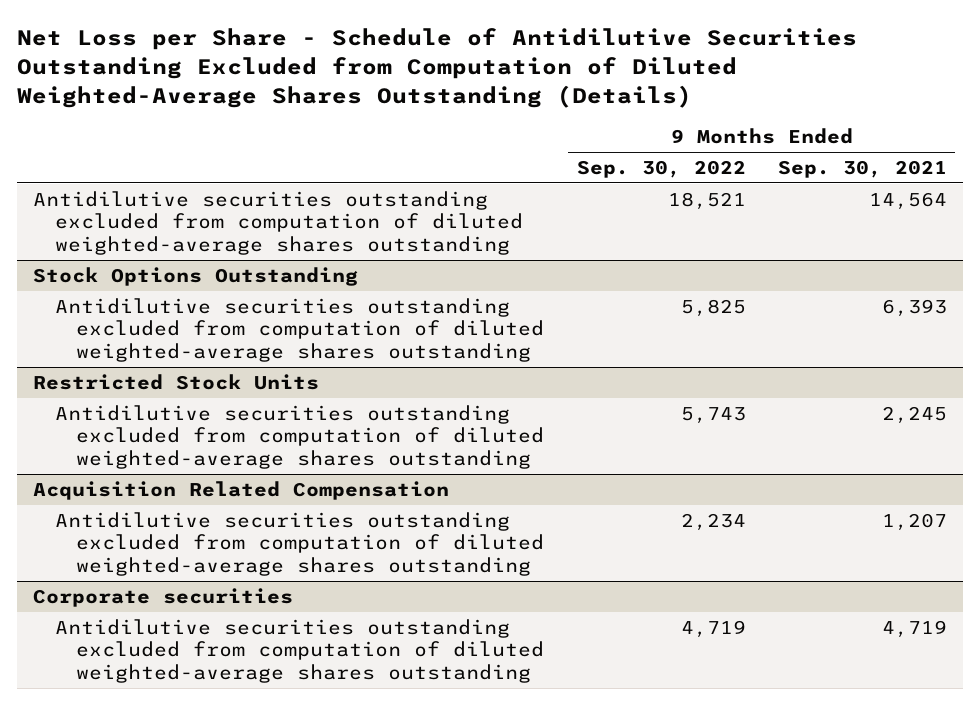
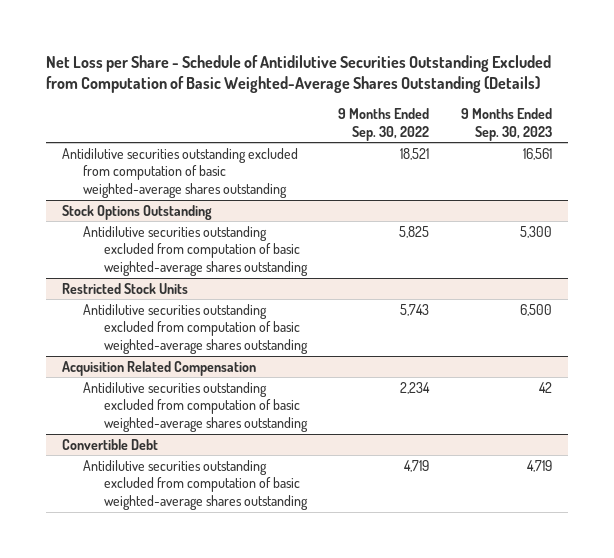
- Net Loss per Share - Schedule of Antidilutive Securities Outstanding Excluded from Computation of Diluted Weighted-Average Shares Outstanding (Details)
+ Net Loss per Share - Schedule of Antidilutive Securities Outstanding Excluded from Computation of Basic Weighted-Average Shares Outstanding (Details)
- | 9 Months Ended Sep. 30, 2022 | 9 Months Ended Sep. 30, 2021
+ | 9 Months Ended Sep. 30, 2022 | 9 Months Ended Sep. 30, 2023
- Antidilutive securities outstanding excluded from computation of diluted weighted-average shares outstanding | 18,521 | 14,564
+ Antidilutive securities outstanding excluded from computation of basic weighted-average shares outstanding | 18,521 | 16,561
@ Stock Options Outstanding
- Antidilutive securities outstanding excluded from computation of diluted weighted-average shares outstanding | 5,825 | 6,393
+ Antidilutive securities outstanding excluded from computation of basic weighted-average shares outstanding | 5,825 | 5,300
@ Restricted Stock Units
- Antidilutive securities outstanding excluded from computation of diluted weighted-average shares outstanding | 5,743 | 2,245
+ Antidilutive securities outstanding excluded from computation of basic weighted-average shares outstanding | 5,743 | 6,500
@ Acquisition Related Compensation
- Antidilutive securities outstanding excluded from computation of diluted weighted-average shares outstanding | 2,234 | 1,207
- Corporate securities
- Antidilutive securities outstanding excluded from computation of diluted weighted-average shares outstanding | 4,719 | 4,719
@ Acquisition Related Compensation
+ Antidilutive securities outstanding excluded from computation of basic weighted-average shares outstanding | 2,234 | 42
+ Convertible Debt
+ Antidilutive securities outstanding excluded from computation of basic weighted-average shares outstanding | 4,719 | 4,719

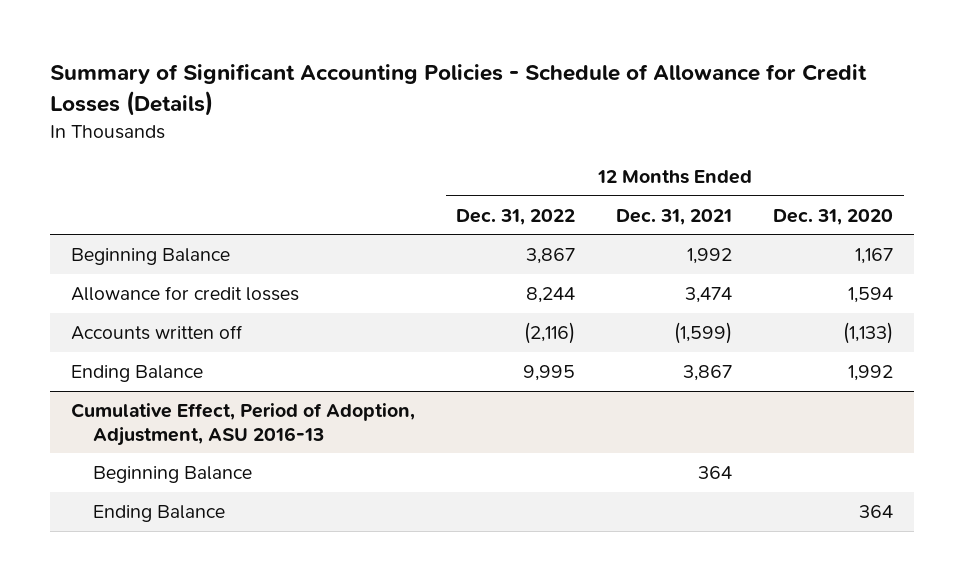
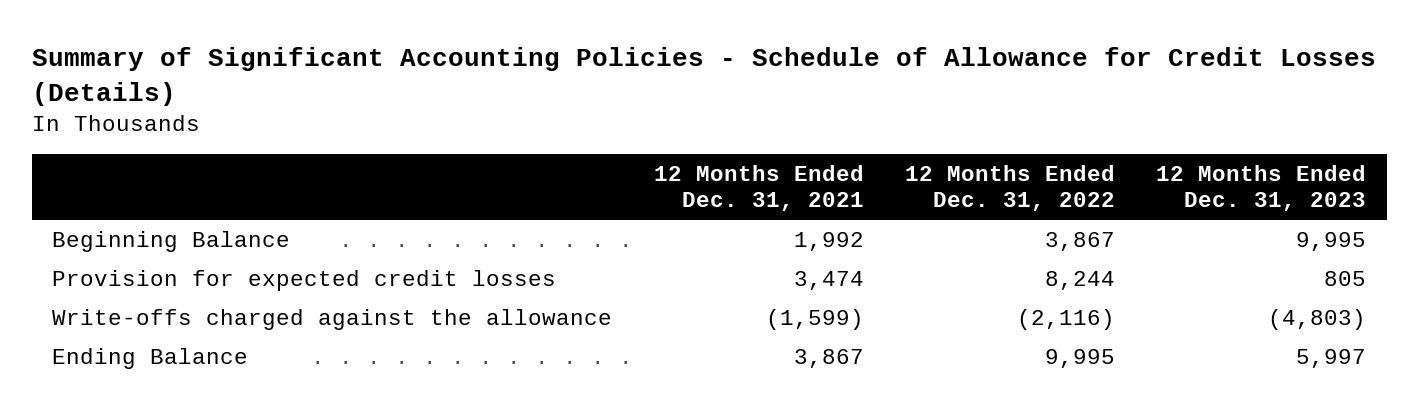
- | 12 Months Ended Dec. 31, 2022 | 12 Months Ended Dec. 31, 2021 | 12 Months Ended Dec. 31, 2020
+ | 12 Months Ended Dec. 31, 2021 | 12 Months Ended Dec. 31, 2022 | 12 Months Ended Dec. 31, 2023
- Allowance for credit losses | 8,244 | 3,474 | 1,594
- Accounts written off | (2,116) | (1,599) | (1,133)
+ Provision for expected credit losses | 3,474 | 8,244 | 805
+ Write-offs charged against the allowance | (1,599) | (2,116) | (4,803)
- Cumulative Effect, Period of Adoption, Adjustment, ASU 2016-13
- Beginning Balance | | 364 |
- Ending Balance | | | 364

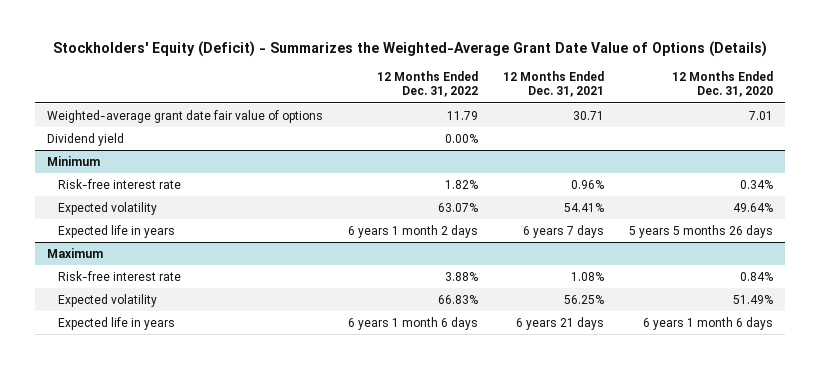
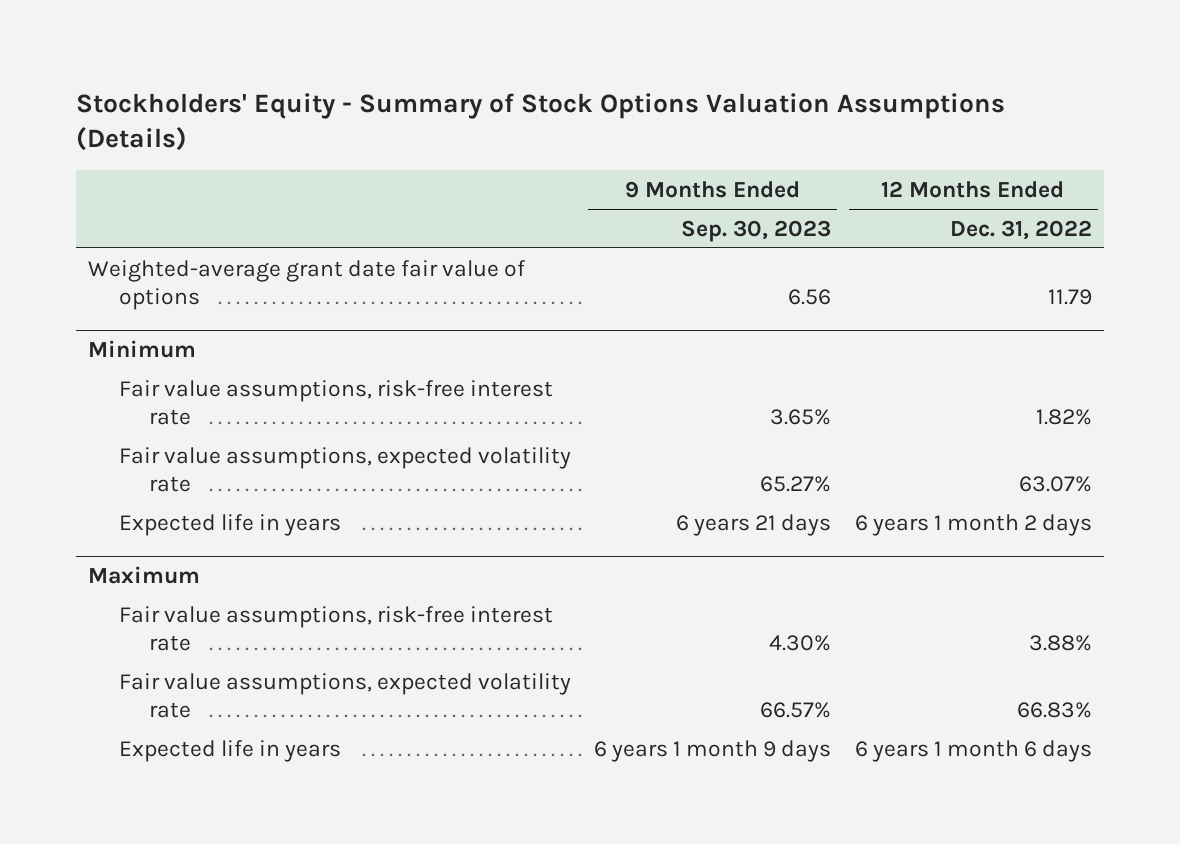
- Stockholders' Equity (Deficit) - Summarizes the Weighted-Average Grant Date Value of Options (Details)
+ Stockholders' Equity - Summary of Stock Options Valuation Assumptions (Details)
- | 12 Months Ended Dec. 31, 2022 | 12 Months Ended Dec. 31, 2021 | 12 Months Ended Dec. 31, 2020
+ | 9 Months Ended Sep. 30, 2023 | 12 Months Ended Dec. 31, 2022
- Dividend yield | 0.00% | |
@ Minimum
- Risk-free interest rate | 1.82% | 0.96% | 0.34%
- Expected volatility | 63.07% | 54.41% | 49.64%
+ Fair value assumptions, risk-free interest rate | 3.65% | 1.82%
+ Fair value assumptions, expected volatility rate | 65.27% | 63.07%
@ Maximum
- Risk-free interest rate | 3.88% | 1.08% | 0.84%
- Expected volatility | 66.83% | 56.25% | 51.49%
+ Fair value assumptions, risk-free interest rate | 4.30% | 3.88%
+ Fair value assumptions, expected volatility rate | 66.57% | 66.83%

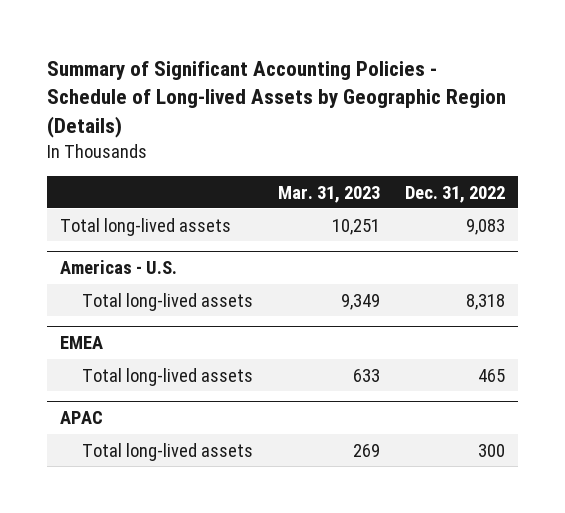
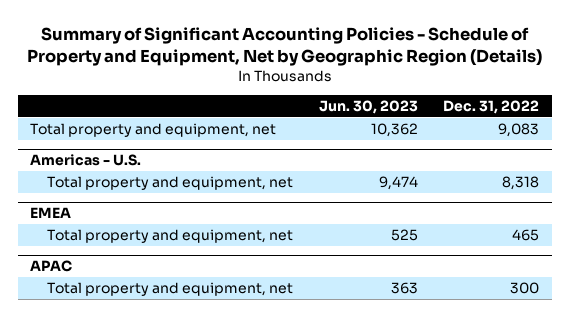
- Summary of Significant Accounting Policies - Schedule of Long-lived Assets by Geographic Region (Details)
+ Summary of Significant Accounting Policies - Schedule of Property and Equipment, Net by Geographic Region (Details)
- | Mar. 31, 2023 | Dec. 31, 2022
+ | Jun. 30, 2023 | Dec. 31, 2022
- Total long-lived assets | 10,251 | 9,083
+ Total property and equipment, net | 10,362 | 9,083
@ Americas - U.S.
- Total long-lived assets | 9,349 | 8,318
+ Total property and equipment, net | 9,474 | 8,318
@ EMEA
- Total long-lived assets | 633 | 465
+ Total property and equipment, net | 525 | 465
@ APAC
- Total long-lived assets | 269 | 300
+ Total property and equipment, net | 363 | 300

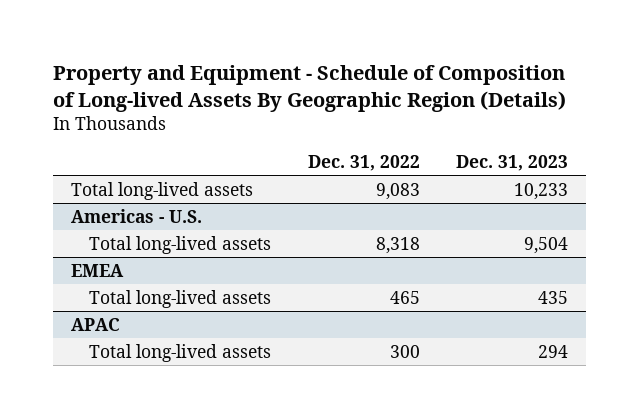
- Summary of Significant Accounting Policies - Schedule of Property and Equipment, Net by Geographic Region (Details)
+ Property and Equipment - Schedule of Composition of Long-lived Assets By Geographic Region (Details)
- | Jun. 30, 2023 | Dec. 31, 2022
+ | Dec. 31, 2022 | Dec. 31, 2023
- Total property and equipment, net | 10,362 | 9,083
+ Total long-lived assets | 9,083 | 10,233
@ Americas - U.S.
- Total property and equipment, net | 9,474 | 8,318
+ Total long-lived assets | 8,318 | 9,504
@ EMEA
- Total property and equipment, net | 525 | 465
+ Total long-lived assets | 465 | 435
@ APAC
- Total property and equipment, net | 363 | 300
+ Total long-lived assets | 300 | 294

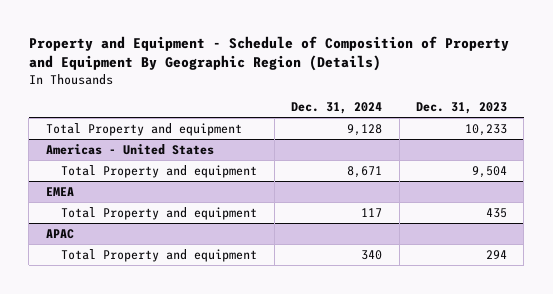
- Property and Equipment - Schedule of Composition of Long-lived Assets By Geographic Region (Details)
+ Property and Equipment - Schedule of Composition of Property and Equipment By Geographic Region (Details)
- | Dec. 31, 2022 | Dec. 31, 2023
+ | Dec. 31, 2024 | Dec. 31, 2023
- Total long-lived assets | 9,083 | 10,233
- Americas - U.S.
- Total long-lived assets | 8,318 | 9,504
+ Total Property and equipment | 9,128 | 10,233
+ Americas - United States
+ Total Property and equipment | 8,671 | 9,504
@ EMEA
- Total long-lived assets | 465 | 435
+ Total Property and equipment | 117 | 435
@ APAC
- Total long-lived assets | 300 | 294
+ Total Property and equipment | 340 | 294

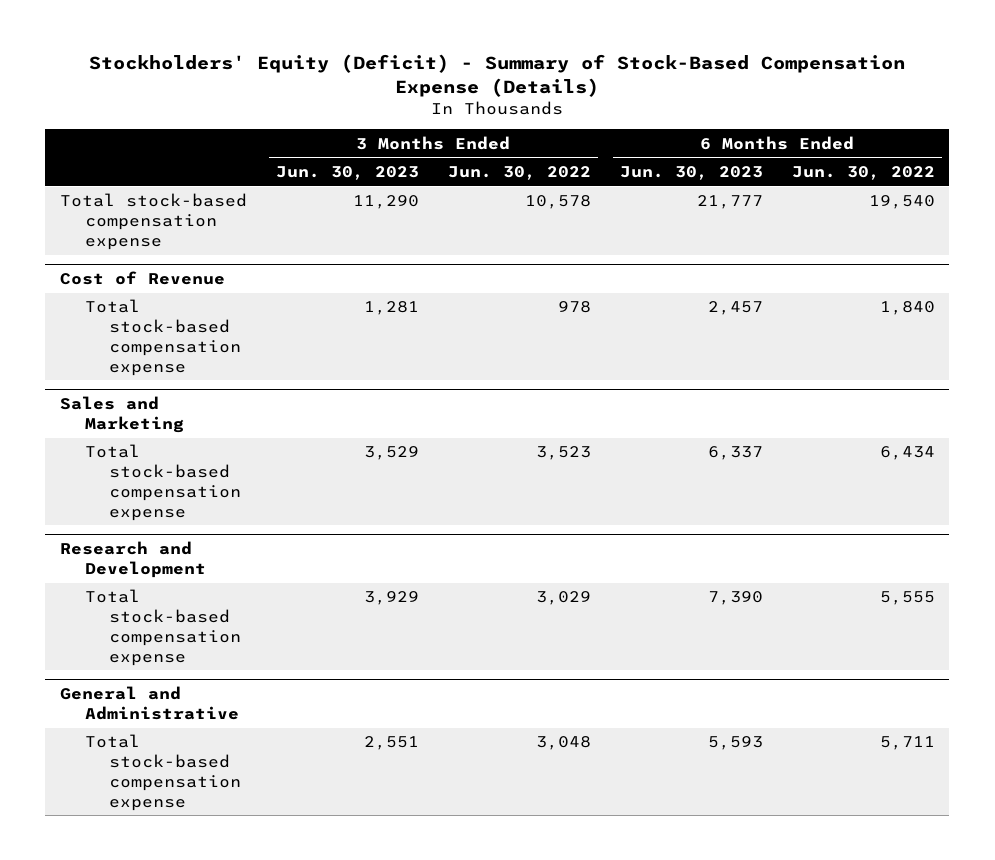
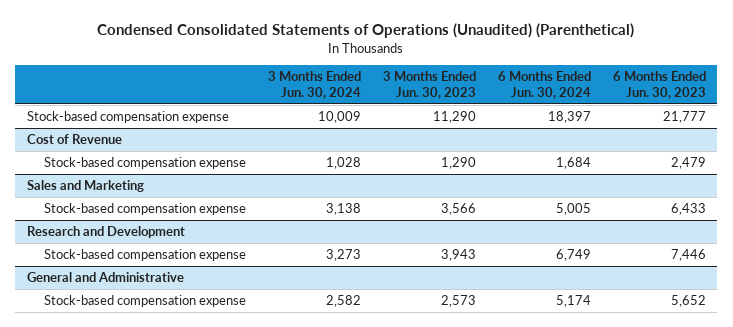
- Stockholders' Equity (Deficit) - Summary of Stock-Based Compensation Expense (Details)
+ Condensed Consolidated Statements of Operations (Unaudited) (Parenthetical)
- | 3 Months Ended Jun. 30, 2023 | 3 Months Ended Jun. 30, 2022 | 6 Months Ended Jun. 30, 2023 | 6 Months Ended Jun. 30, 2022
+ | 3 Months Ended Jun. 30, 2024 | 3 Months Ended Jun. 30, 2023 | 6 Months Ended Jun. 30, 2024 | 6 Months Ended Jun. 30, 2023
- Total stock-based compensation expense | 11,290 | 10,578 | 21,777 | 19,540
+ Stock-based compensation expense | 10,009 | 11,290 | 18,397 | 21,777
@ Cost of Revenue
- Total stock-based compensation expense | 1,281 | 978 | 2,457 | 1,840
+ Stock-based compensation expense | 1,028 | 1,290 | 1,684 | 2,479
@ Sales and Marketing
- Total stock-based compensation expense | 3,529 | 3,523 | 6,337 | 6,434
+ Stock-based compensation expense | 3,138 | 3,566 | 5,005 | 6,433
@ Research and Development
- Total stock-based compensation expense | 3,929 | 3,029 | 7,390 | 5,555
+ Stock-based compensation expense | 3,273 | 3,943 | 6,749 | 7,446
@ General and Administrative
- Total stock-based compensation expense | 2,551 | 3,048 | 5,593 | 5,711
+ Stock-based compensation expense | 2,582 | 2,573 | 5,174 | 5,652

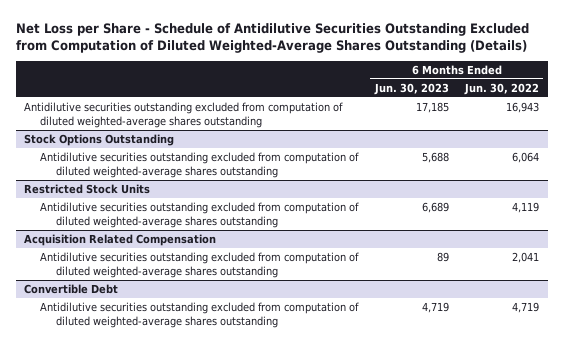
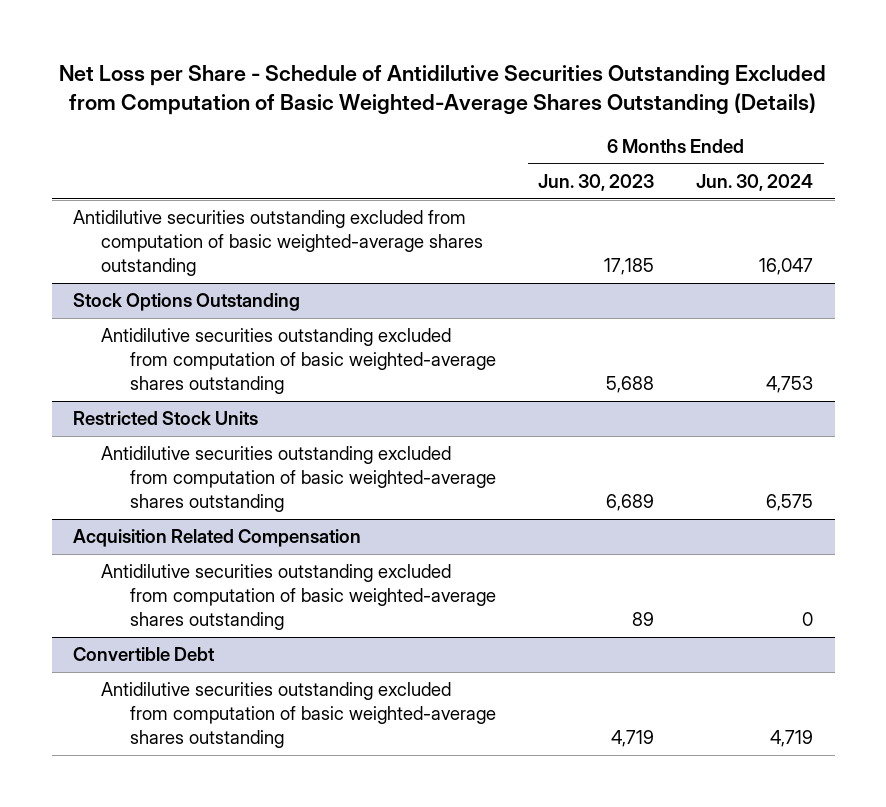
- Net Loss per Share - Schedule of Antidilutive Securities Outstanding Excluded from Computation of Diluted Weighted-Average Shares Outstanding (Details)
+ Net Loss per Share - Schedule of Antidilutive Securities Outstanding Excluded from Computation of Basic Weighted-Average Shares Outstanding (Details)
- | 6 Months Ended Jun. 30, 2023 | 6 Months Ended Jun. 30, 2022
+ | 6 Months Ended Jun. 30, 2023 | 6 Months Ended Jun. 30, 2024
- Antidilutive securities outstanding excluded from computation of diluted weighted-average shares outstanding | 17,185 | 16,943
+ Antidilutive securities outstanding excluded from computation of basic weighted-average shares outstanding | 17,185 | 16,047
@ Stock Options Outstanding
- Antidilutive securities outstanding excluded from computation of diluted weighted-average shares outstanding | 5,688 | 6,064
+ Antidilutive securities outstanding excluded from computation of basic weighted-average shares outstanding | 5,688 | 4,753
@ Restricted Stock Units
- Antidilutive securities outstanding excluded from computation of diluted weighted-average shares outstanding | 6,689 | 4,119
+ Antidilutive securities outstanding excluded from computation of basic weighted-average shares outstanding | 6,689 | 6,575
@ Acquisition Related Compensation
- Antidilutive securities outstanding excluded from computation of diluted weighted-average shares outstanding | 89 | 2,041
+ Antidilutive securities outstanding excluded from computation of basic weighted-average shares outstanding | 89 | 0
@ Convertible Debt
- Antidilutive securities outstanding excluded from computation of diluted weighted-average shares outstanding | 4,719 | 4,719
+ Antidilutive securities outstanding excluded from computation of basic weighted-average shares outstanding | 4,719 | 4,719

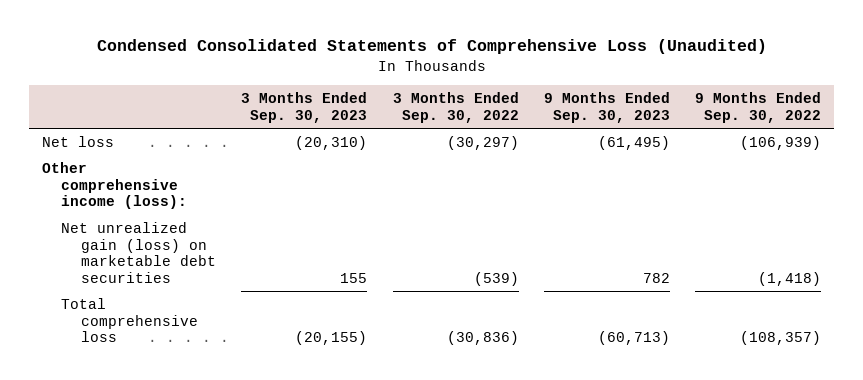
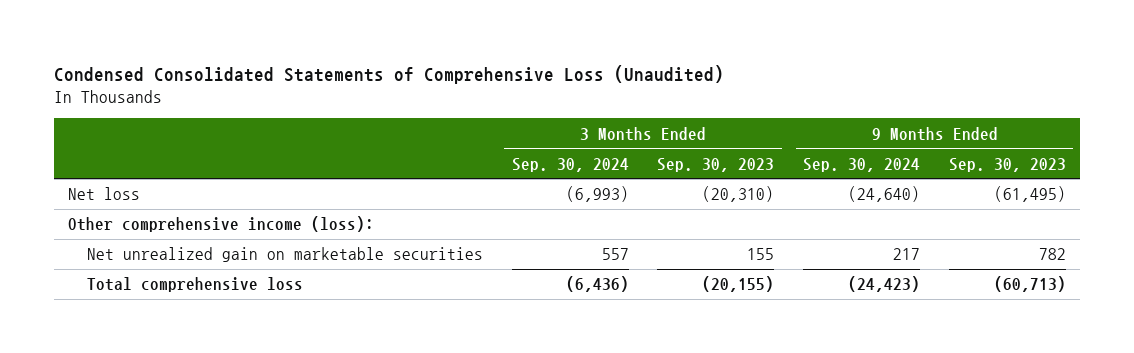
- | 3 Months Ended Sep. 30, 2023 | 3 Months Ended Sep. 30, 2022 | 9 Months Ended Sep. 30, 2023 | 9 Months Ended Sep. 30, 2022
+ | 3 Months Ended Sep. 30, 2024 | 3 Months Ended Sep. 30, 2023 | 9 Months Ended Sep. 30, 2024 | 9 Months Ended Sep. 30, 2023
- Net unrealized gain (loss) on marketable debt securities | 155 | (539) | 782 | (1,418)
+ Net unrealized gain on marketable securities | 557 | 155 | 217 | 782

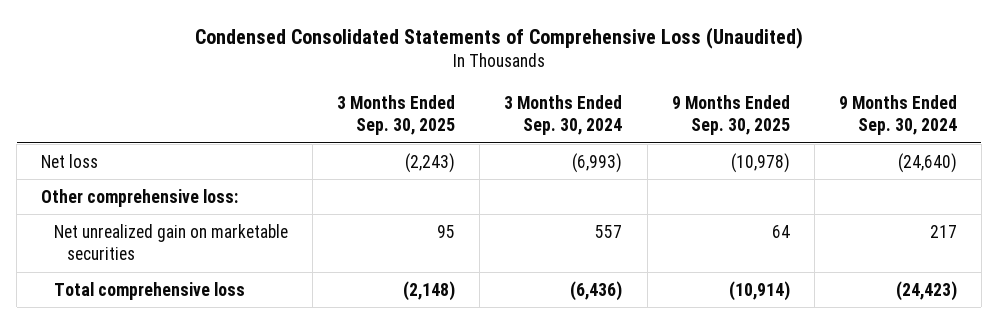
- | 3 Months Ended Sep. 30, 2024 | 3 Months Ended Sep. 30, 2023 | 9 Months Ended Sep. 30, 2024 | 9 Months Ended Sep. 30, 2023
+ | 3 Months Ended Sep. 30, 2025 | 3 Months Ended Sep. 30, 2024 | 9 Months Ended Sep. 30, 2025 | 9 Months Ended Sep. 30, 2024
- Other comprehensive income (loss):
+ Other comprehensive loss:

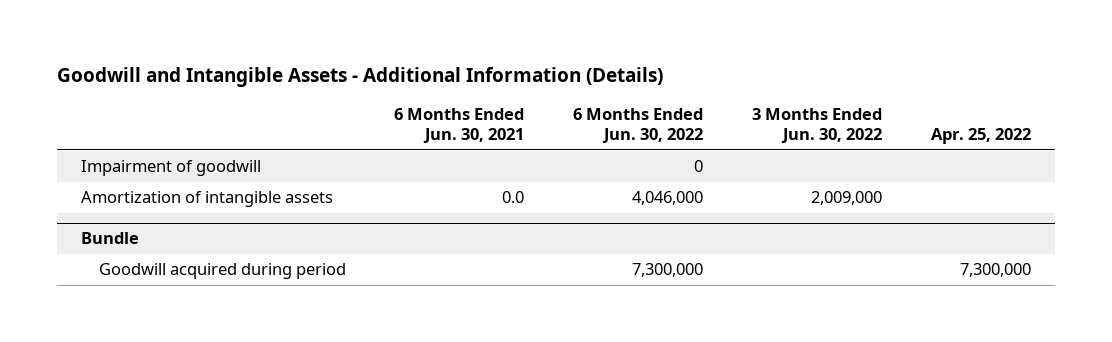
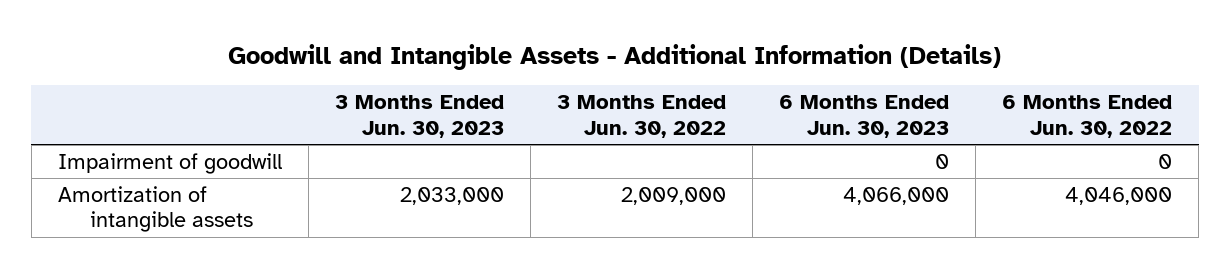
- | 6 Months Ended Jun. 30, 2021 | 6 Months Ended Jun. 30, 2022 | 3 Months Ended Jun. 30, 2022 | Apr. 25, 2022
+ | 3 Months Ended Jun. 30, 2023 | 3 Months Ended Jun. 30, 2022 | 6 Months Ended Jun. 30, 2023 | 6 Months Ended Jun. 30, 2022
- Bundle
- Goodwill acquired during period | | 7,300,000 | | 7,300,000

